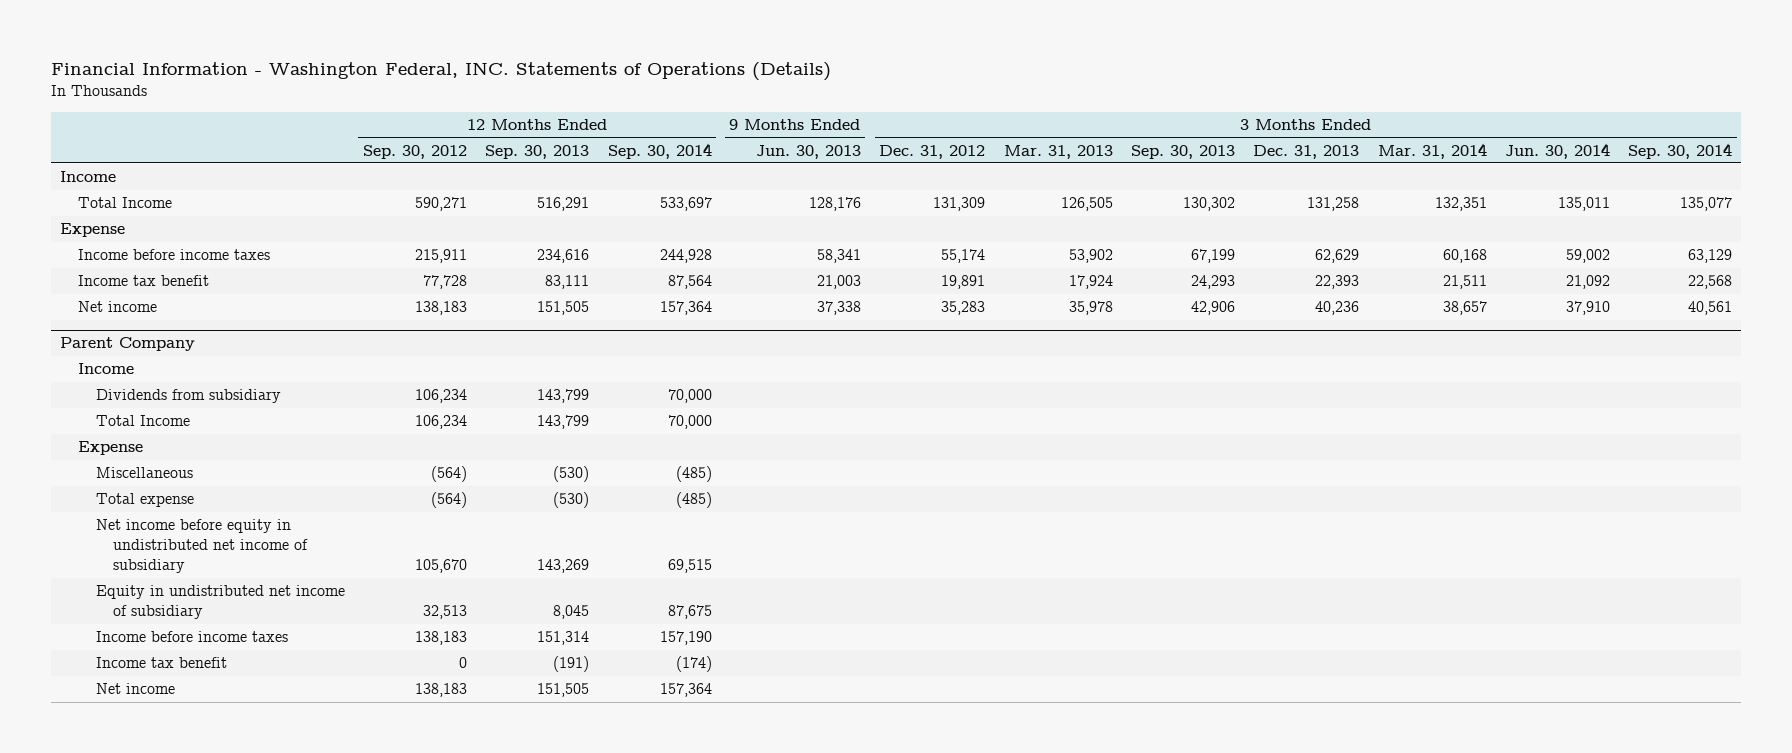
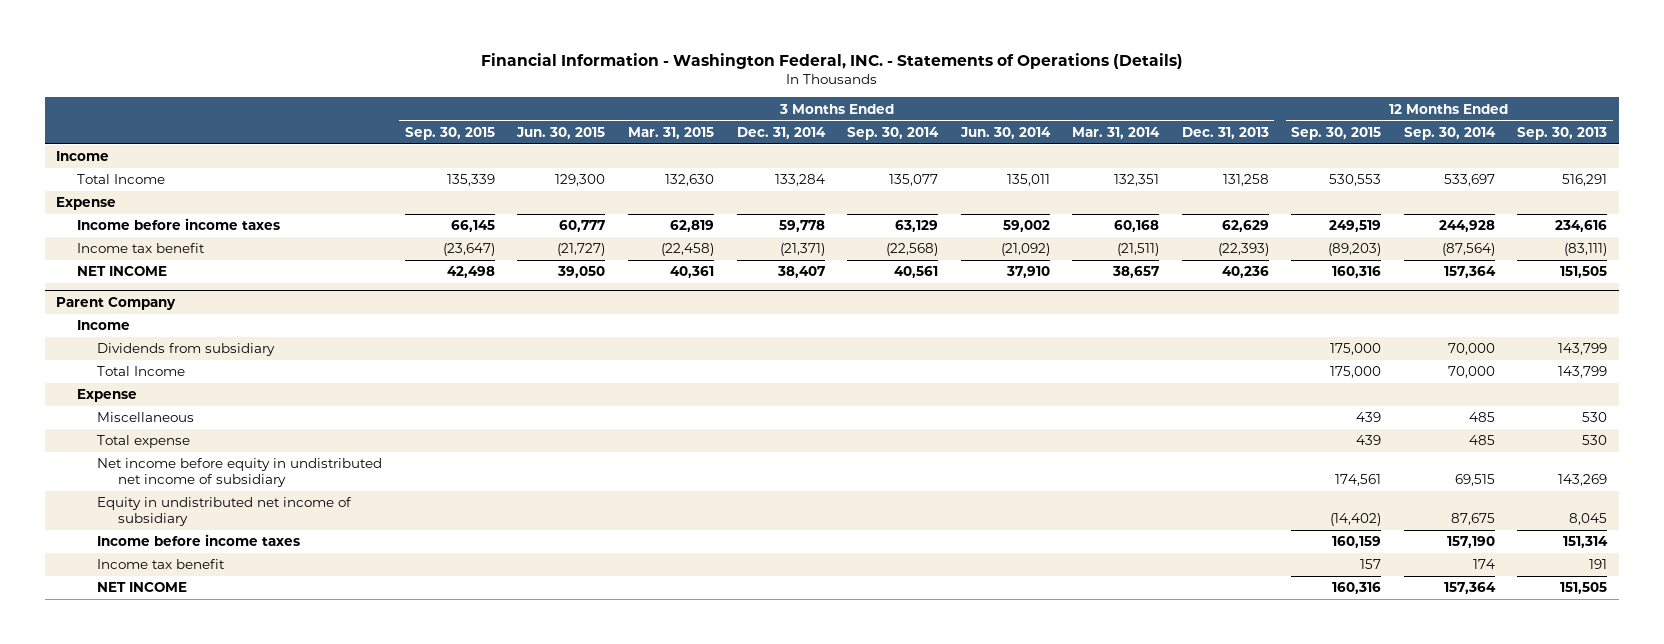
- Financial Information - Washington Federal, INC. Statements of Operations (Details)
+ Financial Information - Washington Federal, INC. - Statements of Operations (Details)
- | 12 Months Ended Sep. 30, 2012 | 12 Months Ended Sep. 30, 2013 | 12 Months Ended Sep. 30, 2014 | 9 Months Ended Jun. 30, 2013 | 3 Months Ended Dec. 31, 2012 | 3 Months Ended Mar. 31, 2013 | 3 Months Ended Sep. 30, 2013 | 3 Months Ended Dec. 31, 2013 | 3 Months Ended Mar. 31, 2014 | 3 Months Ended Jun. 30, 2014 | 3 Months Ended Sep. 30, 2014
+ | 3 Months Ended Sep. 30, 2015 | 3 Months Ended Jun. 30, 2015 | 3 Months Ended Mar. 31, 2015 | 3 Months Ended Dec. 31, 2014 | 3 Months Ended Sep. 30, 2014 | 3 Months Ended Jun. 30, 2014 | 3 Months Ended Mar. 31, 2014 | 3 Months Ended Dec. 31, 2013 | 12 Months Ended Sep. 30, 2015 | 12 Months Ended Sep. 30, 2014 | 12 Months Ended Sep. 30, 2013
- Income tax benefit | 77,728 | 83,111 | 87,564 | 21,003 | 19,891 | 17,924 | 24,293 | 22,393 | 21,511 | 21,092 | 22,568
- Net income | 138,183 | 151,505 | 157,364 | 37,338 | 35,283 | 35,978 | 42,906 | 40,236 | 38,657 | 37,910 | 40,561
+ Income tax benefit | (23,647) | (21,727) | (22,458) | (21,371) | (22,568) | (21,092) | (21,511) | (22,393) | (89,203) | (87,564) | (83,111)
+ NET INCOME | 42,498 | 39,050 | 40,361 | 38,407 | 40,561 | 37,910 | 38,657 | 40,236 | 160,316 | 157,364 | 151,505
@ Parent Company
- Miscellaneous | (564) | (530) | (485) | | | | | | | |
- Total expense | (564) | (530) | (485) | | | | | | | |
+ Miscellaneous | | | | | | | | | 439 | 485 | 530
+ Total expense | | | | | | | | | 439 | 485 | 530
- Income tax benefit | 0 | (191) | (174) | | | | | | | |
- Net income | 138,183 | 151,505 | 157,364 | | | | | | | |
+ Income tax benefit | | | | | | | | | 157 | 174 | 191
+ NET INCOME | | | | | | | | | 160,316 | 157,364 | 151,505

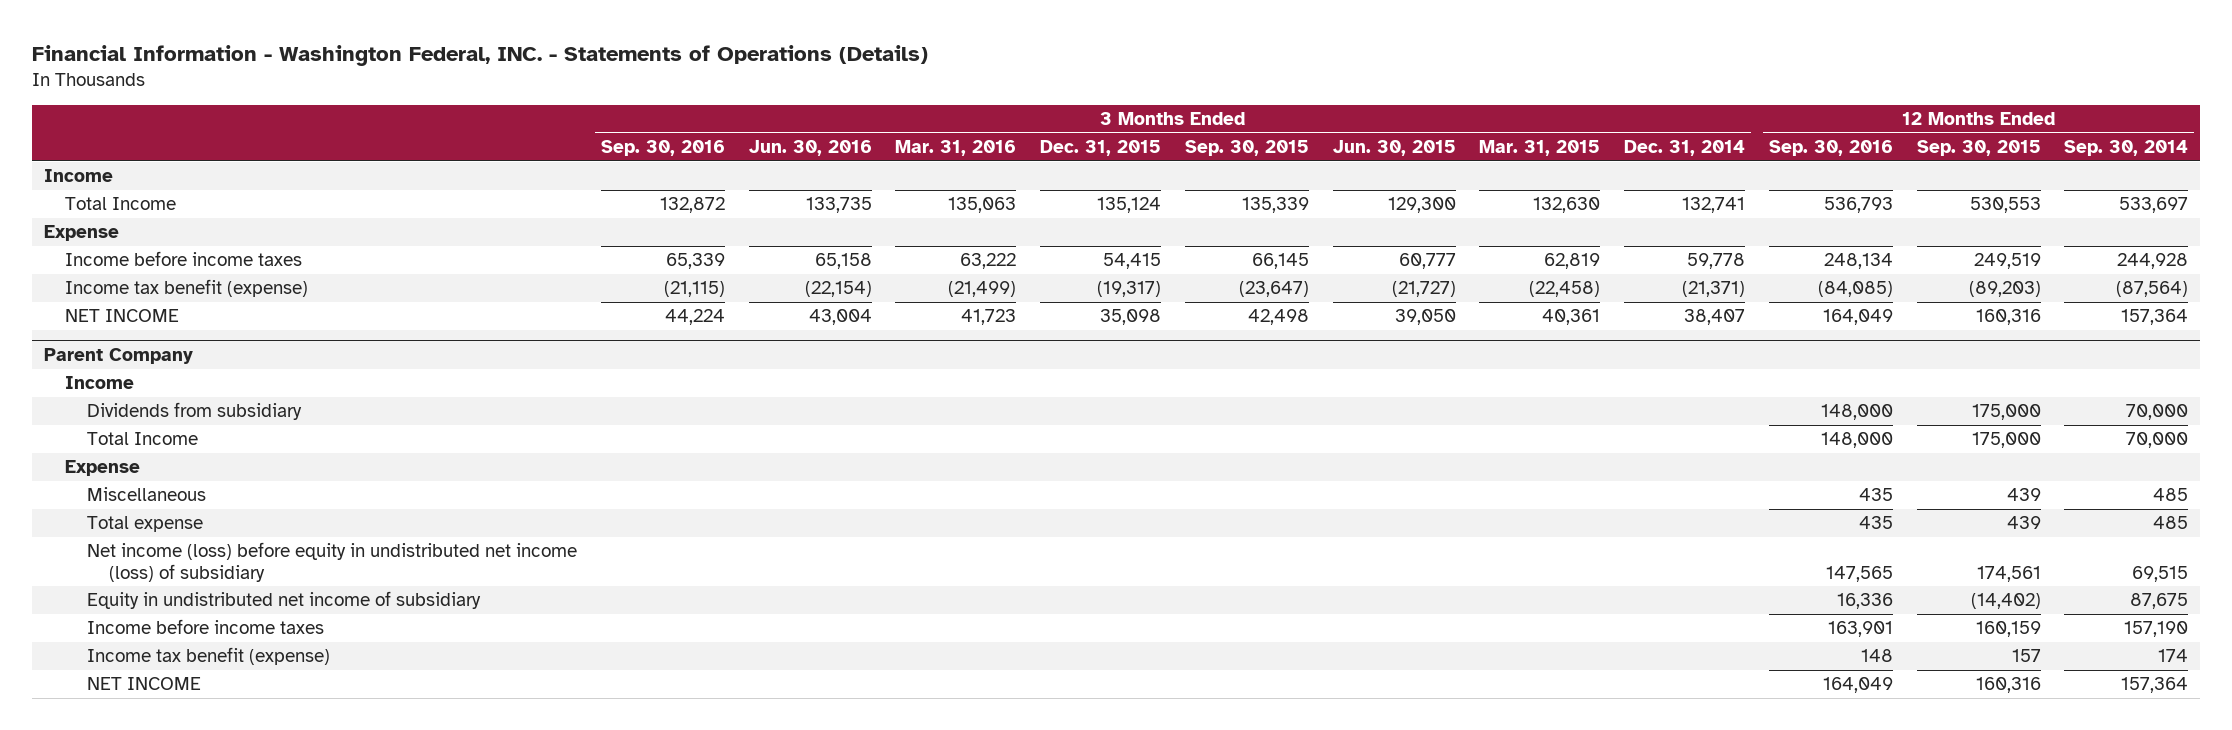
- | 3 Months Ended Sep. 30, 2015 | 3 Months Ended Jun. 30, 2015 | 3 Months Ended Mar. 31, 2015 | 3 Months Ended Dec. 31, 2014 | 3 Months Ended Sep. 30, 2014 | 3 Months Ended Jun. 30, 2014 | 3 Months Ended Mar. 31, 2014 | 3 Months Ended Dec. 31, 2013 | 12 Months Ended Sep. 30, 2015 | 12 Months Ended Sep. 30, 2014 | 12 Months Ended Sep. 30, 2013
+ | 3 Months Ended Sep. 30, 2016 | 3 Months Ended Jun. 30, 2016 | 3 Months Ended Mar. 31, 2016 | 3 Months Ended Dec. 31, 2015 | 3 Months Ended Sep. 30, 2015 | 3 Months Ended Jun. 30, 2015 | 3 Months Ended Mar. 31, 2015 | 3 Months Ended Dec. 31, 2014 | 12 Months Ended Sep. 30, 2016 | 12 Months Ended Sep. 30, 2015 | 12 Months Ended Sep. 30, 2014
- Total Income | 135,339 | 129,300 | 132,630 | 133,284 | 135,077 | 135,011 | 132,351 | 131,258 | 530,553 | 533,697 | 516,291
+ Total Income | 132,872 | 133,735 | 135,063 | 135,124 | 135,339 | 129,300 | 132,630 | 132,741 | 536,793 | 530,553 | 533,697
- Income tax benefit | (23,647) | (21,727) | (22,458) | (21,371) | (22,568) | (21,092) | (21,511) | (22,393) | (89,203) | (87,564) | (83,111)
+ Income tax benefit (expense) | (21,115) | (22,154) | (21,499) | (19,317) | (23,647) | (21,727) | (22,458) | (21,371) | (84,085) | (89,203) | (87,564)
@ Parent Company
- Net income before equity in undistributed net income of subsidiary | | | | | | | | | 174,561 | 69,515 | 143,269
+ Net income (loss) before equity in undistributed net income (loss) of subsidiary | | | | | | | | | 147,565 | 174,561 | 69,515
- Income tax benefit | | | | | | | | | 157 | 174 | 191
+ Income tax benefit (expense) | | | | | | | | | 148 | 157 | 174

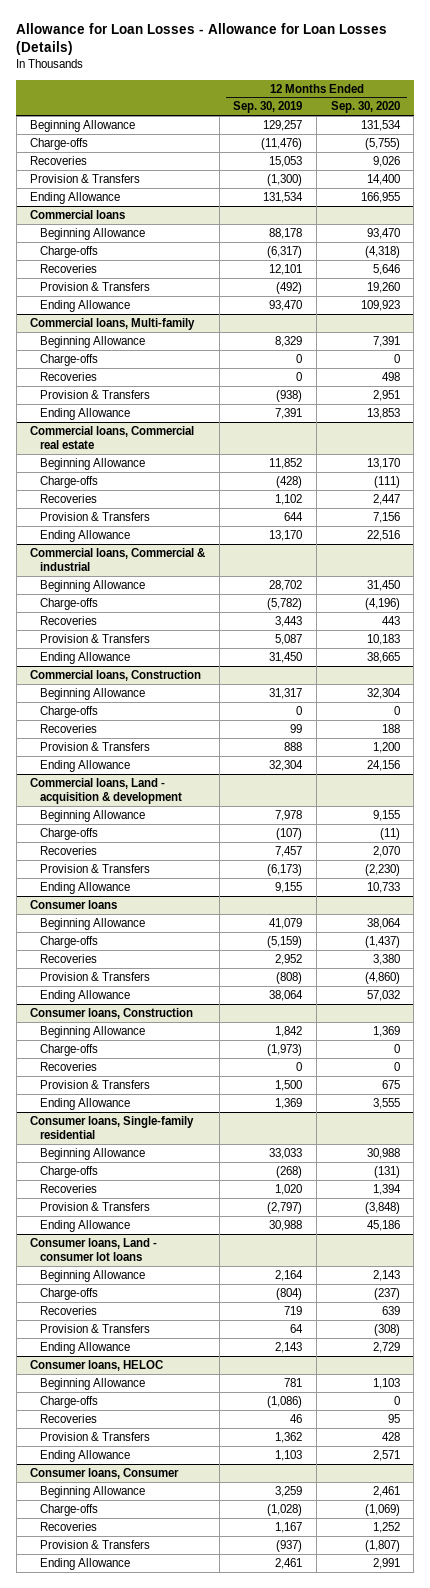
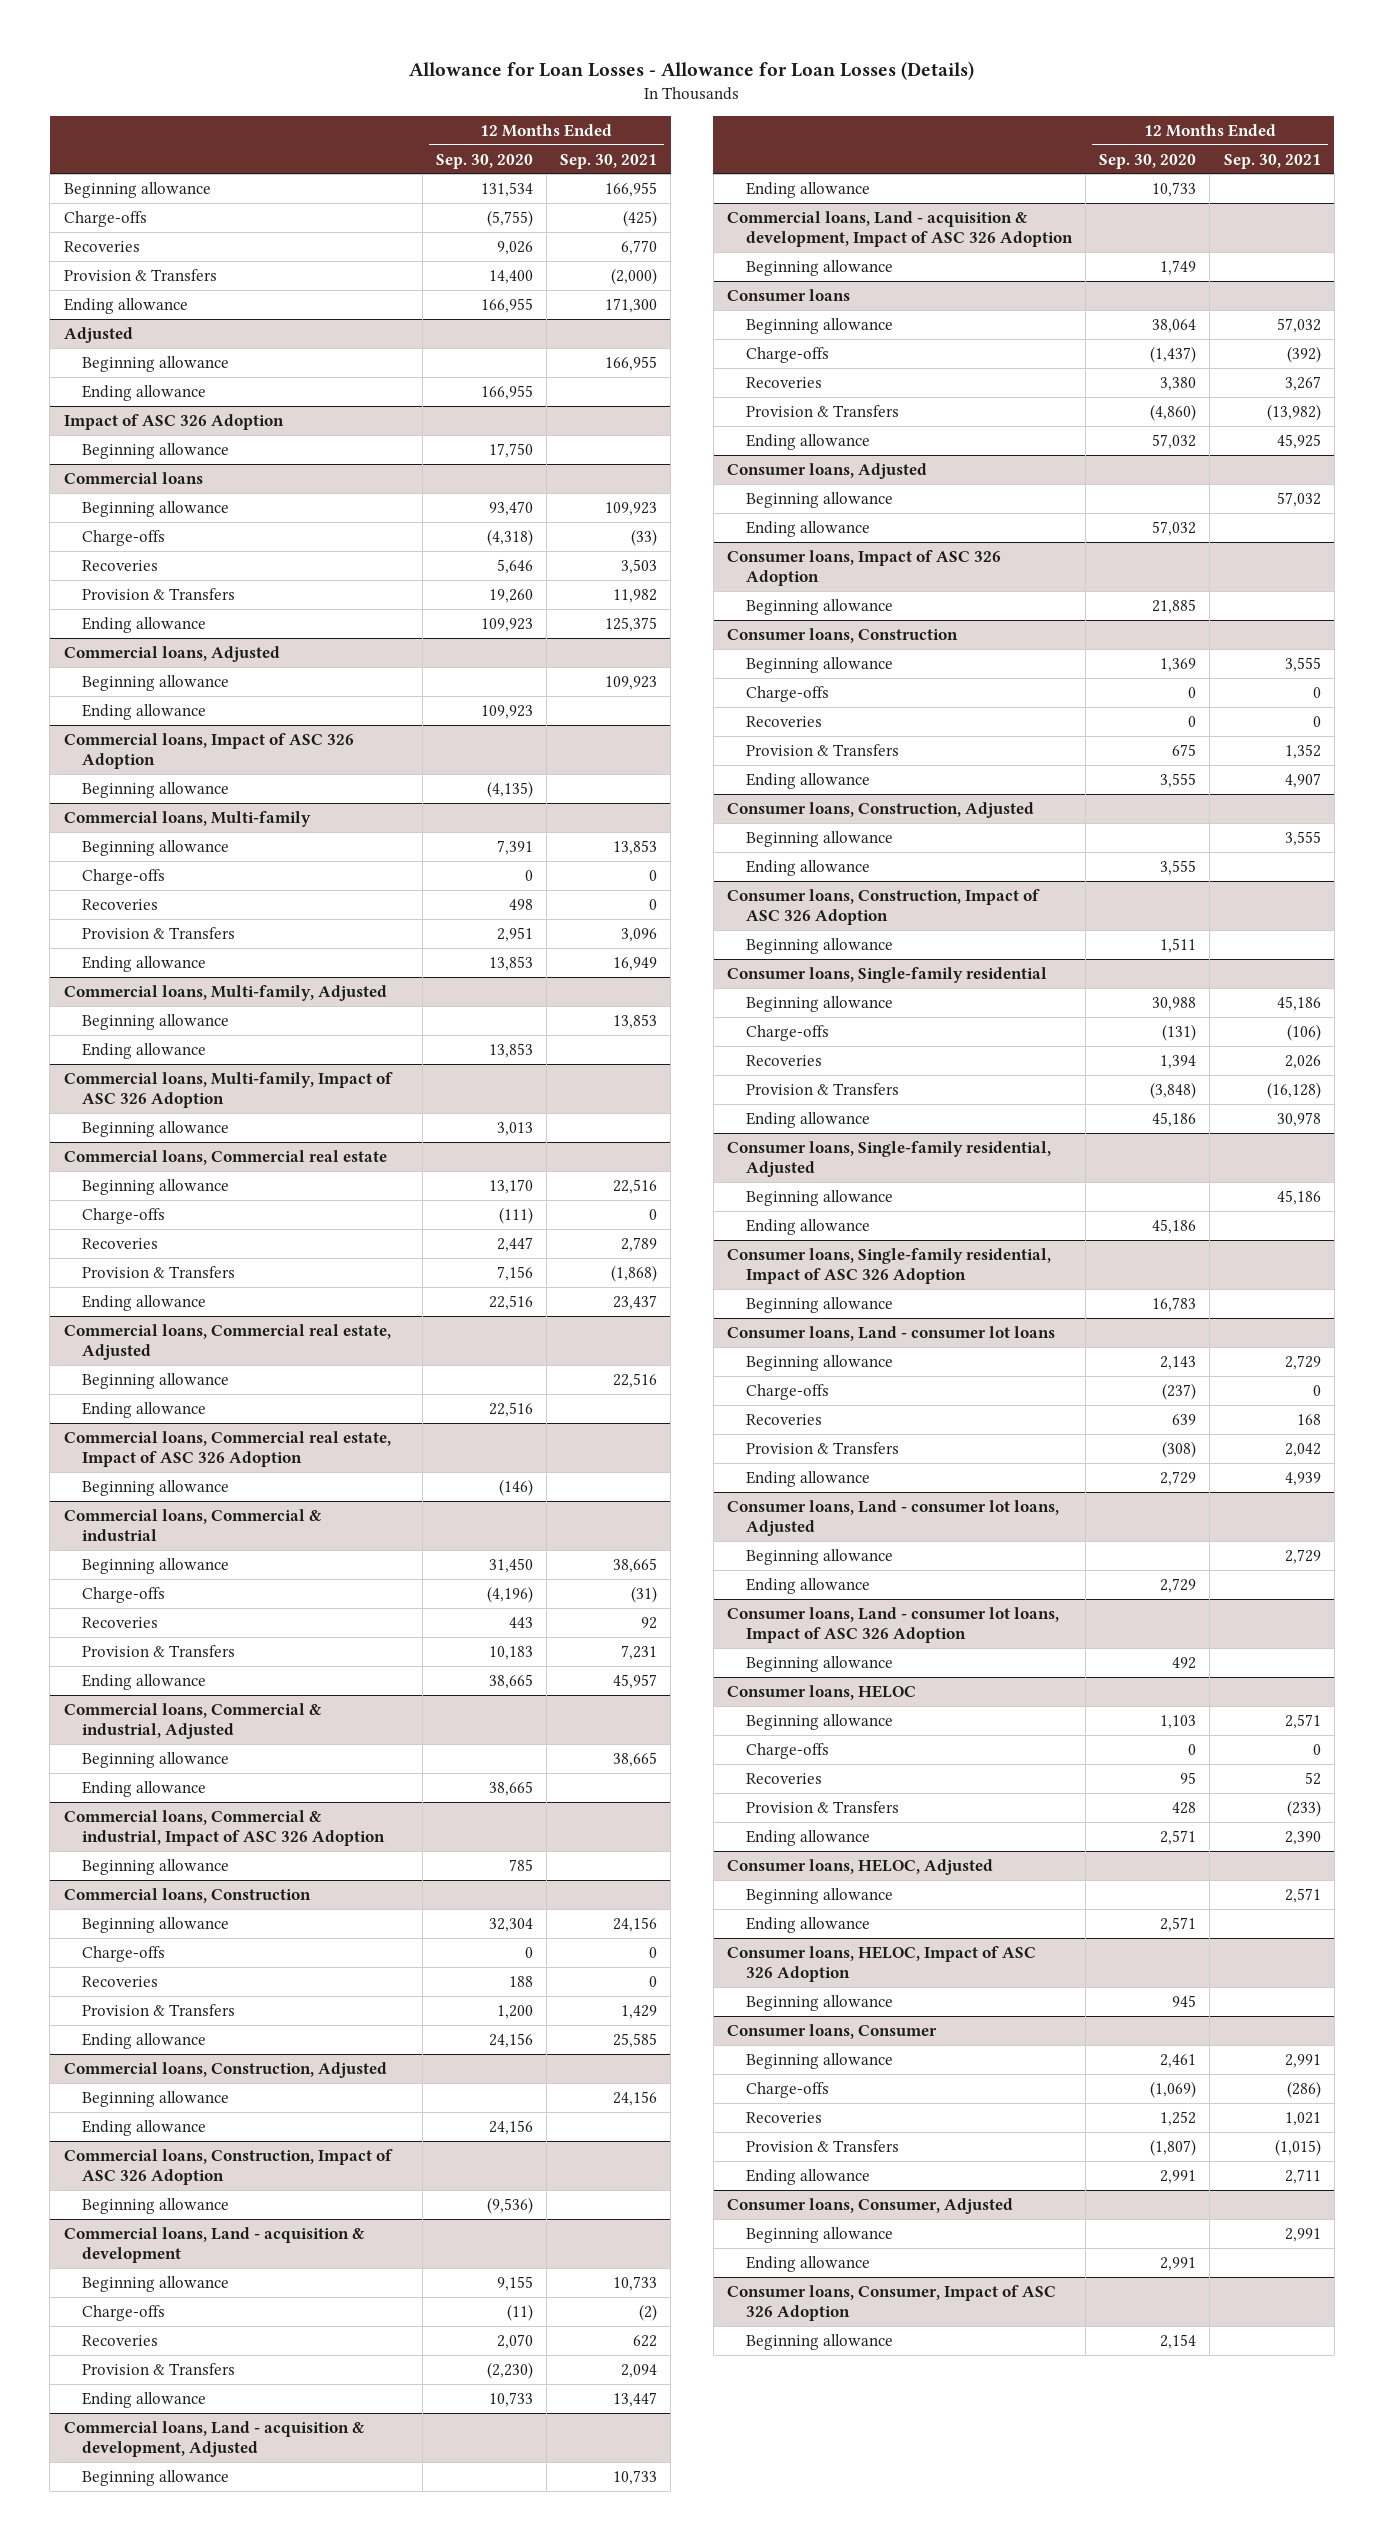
- | 12 Months Ended Sep. 30, 2019 | 12 Months Ended Sep. 30, 2020
+ | 12 Months Ended Sep. 30, 2020 | 12 Months Ended Sep. 30, 2021
- Beginning Allowance | 129,257 | 131,534
+ Beginning allowance | 131,534 | 166,955
- Ending Allowance | 131,534 | 166,955
+ Ending allowance | 166,955 | 171,300
+ Adjusted
+ Beginning allowance | | 166,955
+ Ending allowance | 166,955 |
+ Impact of ASC 326 Adoption
+ Beginning allowance | 17,750 |
@ Commercial loans
- Beginning Allowance | 88,178 | 93,470
+ Beginning allowance | 93,470 | 109,923
- Ending Allowance | 93,470 | 109,923
+ Ending allowance | 109,923 | 125,375
+ Commercial loans, Adjusted
+ Beginning allowance | | 109,923
+ Ending allowance | 109,923 |
+ Commercial loans, Impact of ASC 326 Adoption
+ Beginning allowance | (4,135) |
@ Commercial loans, Multi-family
- Beginning Allowance | 8,329 | 7,391
+ Beginning allowance | 7,391 | 13,853
- Ending Allowance | 7,391 | 13,853
+ Ending allowance | 13,853 | 16,949
+ Commercial loans, Multi-family, Adjusted
+ Beginning allowance | | 13,853
+ Ending allowance | 13,853 |
+ Commercial loans, Multi-family, Impact of ASC 326 Adoption
+ Beginning allowance | 3,013 |
@ Commercial loans, Commercial real estate
- Beginning Allowance | 11,852 | 13,170
+ Beginning allowance | 13,170 | 22,516
- Ending Allowance | 13,170 | 22,516
+ Ending allowance | 22,516 | 23,437
+ Commercial loans, Commercial real estate, Adjusted
+ Beginning allowance | | 22,516
+ Ending allowance | 22,516 |
+ Commercial loans, Commercial real estate, Impact of ASC 326 Adoption
+ Beginning allowance | (146) |
@ Commercial loans, Commercial & industrial
- Beginning Allowance | 28,702 | 31,450
+ Beginning allowance | 31,450 | 38,665
- Ending Allowance | 31,450 | 38,665
+ Ending allowance | 38,665 | 45,957
+ Commercial loans, Commercial & industrial, Adjusted
+ Beginning allowance | | 38,665
+ Ending allowance | 38,665 |
+ Commercial loans, Commercial & industrial, Impact of ASC 326 Adoption
+ Beginning allowance | 785 |
@ Commercial loans, Construction
- Beginning Allowance | 31,317 | 32,304
+ Beginning allowance | 32,304 | 24,156
- Ending Allowance | 32,304 | 24,156
+ Ending allowance | 24,156 | 25,585
+ Commercial loans, Construction, Adjusted
+ Beginning allowance | | 24,156
+ Ending allowance | 24,156 |
+ Commercial loans, Construction, Impact of ASC 326 Adoption
+ Beginning allowance | (9,536) |
@ Commercial loans, Land - acquisition & development
- Beginning Allowance | 7,978 | 9,155
+ Beginning allowance | 9,155 | 10,733
- Ending Allowance | 9,155 | 10,733
+ Ending allowance | 10,733 | 13,447
+ Commercial loans, Land - acquisition & development, Adjusted
+ Beginning allowance | | 10,733
+ Ending allowance | 10,733 |
+ Commercial loans, Land - acquisition & development, Impact of ASC 326 Adoption
+ Beginning allowance | 1,749 |
@ Consumer loans
- Beginning Allowance | 41,079 | 38,064
+ Beginning allowance | 38,064 | 57,032
- Ending Allowance | 38,064 | 57,032
+ Ending allowance | 57,032 | 45,925
+ Consumer loans, Adjusted
+ Beginning allowance | | 57,032
+ Ending allowance | 57,032 |
+ Consumer loans, Impact of ASC 326 Adoption
+ Beginning allowance | 21,885 |
@ Consumer loans, Construction
- Beginning Allowance | 1,842 | 1,369
+ Beginning allowance | 1,369 | 3,555
- Ending Allowance | 1,369 | 3,555
+ Ending allowance | 3,555 | 4,907
+ Consumer loans, Construction, Adjusted
+ Beginning allowance | | 3,555
+ Ending allowance | 3,555 |
+ Consumer loans, Construction, Impact of ASC 326 Adoption
+ Beginning allowance | 1,511 |
@ Consumer loans, Single-family residential
- Beginning Allowance | 33,033 | 30,988
+ Beginning allowance | 30,988 | 45,186
- Ending Allowance | 30,988 | 45,186
+ Ending allowance | 45,186 | 30,978
+ Consumer loans, Single-family residential, Adjusted
+ Beginning allowance | | 45,186
+ Ending allowance | 45,186 |
+ Consumer loans, Single-family residential, Impact of ASC 326 Adoption
+ Beginning allowance | 16,783 |
@ Consumer loans, Land - consumer lot loans
- Beginning Allowance | 2,164 | 2,143
+ Beginning allowance | 2,143 | 2,729
- Ending Allowance | 2,143 | 2,729
+ Ending allowance | 2,729 | 4,939
+ Consumer loans, Land - consumer lot loans, Adjusted
+ Beginning allowance | | 2,729
+ Ending allowance | 2,729 |
+ Consumer loans, Land - consumer lot loans, Impact of ASC 326 Adoption
+ Beginning allowance | 492 |
@ Consumer loans, HELOC
- Beginning Allowance | 781 | 1,103
+ Beginning allowance | 1,103 | 2,571
- Ending Allowance | 1,103 | 2,571
+ Ending allowance | 2,571 | 2,390
+ Consumer loans, HELOC, Adjusted
+ Beginning allowance | | 2,571
+ Ending allowance | 2,571 |
+ Consumer loans, HELOC, Impact of ASC 326 Adoption
+ Beginning allowance | 945 |
@ Consumer loans, Consumer
- Beginning Allowance | 3,259 | 2,461
+ Beginning allowance | 2,461 | 2,991
- Ending Allowance | 2,461 | 2,991
+ Ending allowance | 2,991 | 2,711
+ Consumer loans, Consumer, Adjusted
+ Beginning allowance | | 2,991
+ Ending allowance | 2,991 |
+ Consumer loans, Consumer, Impact of ASC 326 Adoption
+ Beginning allowance | 2,154 |

